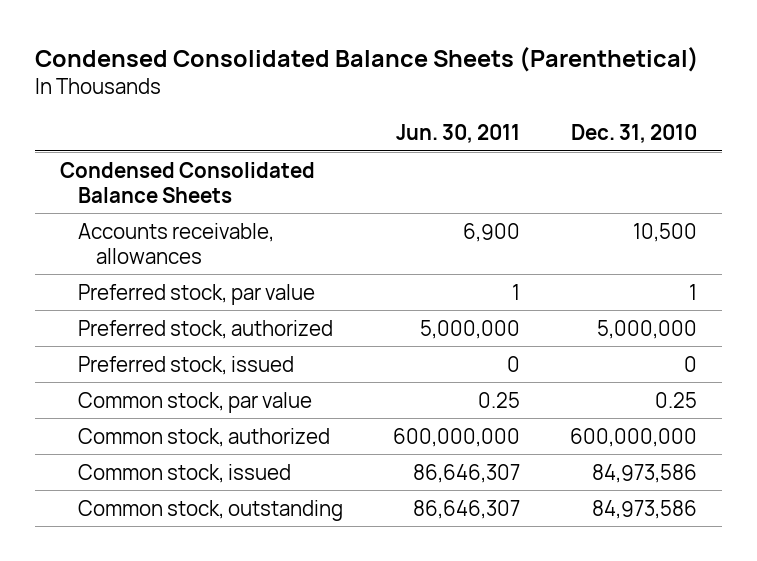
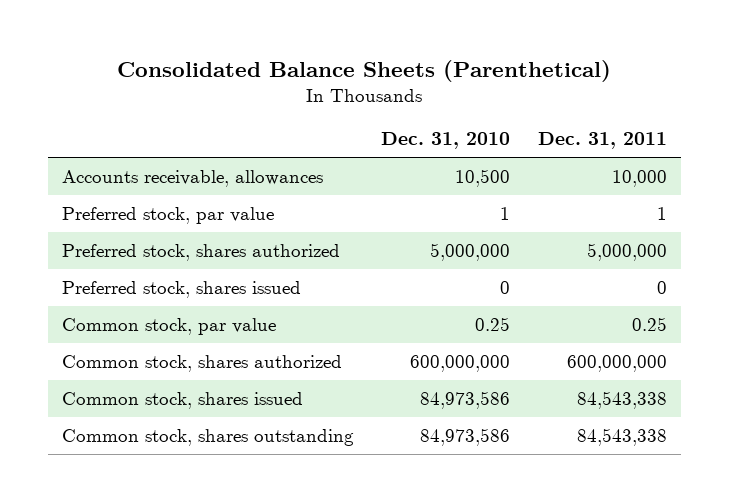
- Condensed Consolidated Balance Sheets (Parenthetical)
+ Consolidated Balance Sheets (Parenthetical)
- | Jun. 30, 2011 | Dec. 31, 2010
+ | Dec. 31, 2010 | Dec. 31, 2011
- Condensed Consolidated Balance Sheets
- Preferred stock, authorized | 5,000,000 | 5,000,000
- Preferred stock, issued | 0 | 0
+ Preferred stock, shares authorized | 5,000,000 | 5,000,000
+ Preferred stock, shares issued | 0 | 0
- Common stock, authorized | 600,000,000 | 600,000,000
- Common stock, issued | 86,646,307 | 84,973,586
- Common stock, outstanding | 86,646,307 | 84,973,586
+ Common stock, shares authorized | 600,000,000 | 600,000,000
+ Common stock, shares issued | 84,973,586 | 84,543,338
+ Common stock, shares outstanding | 84,973,586 | 84,543,338

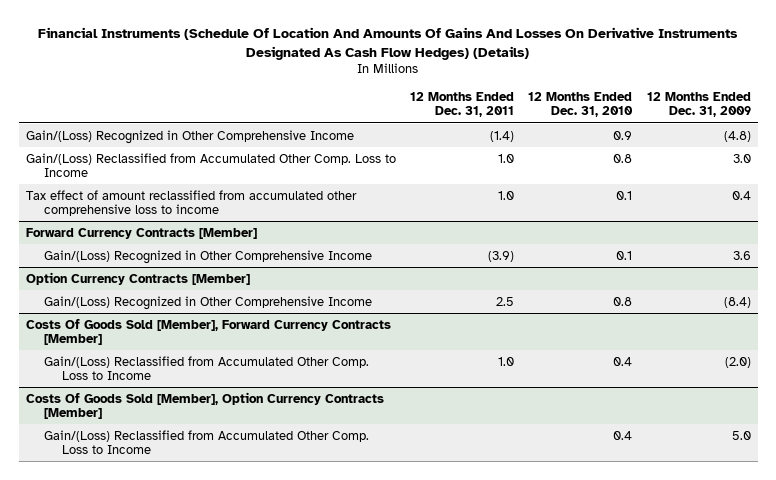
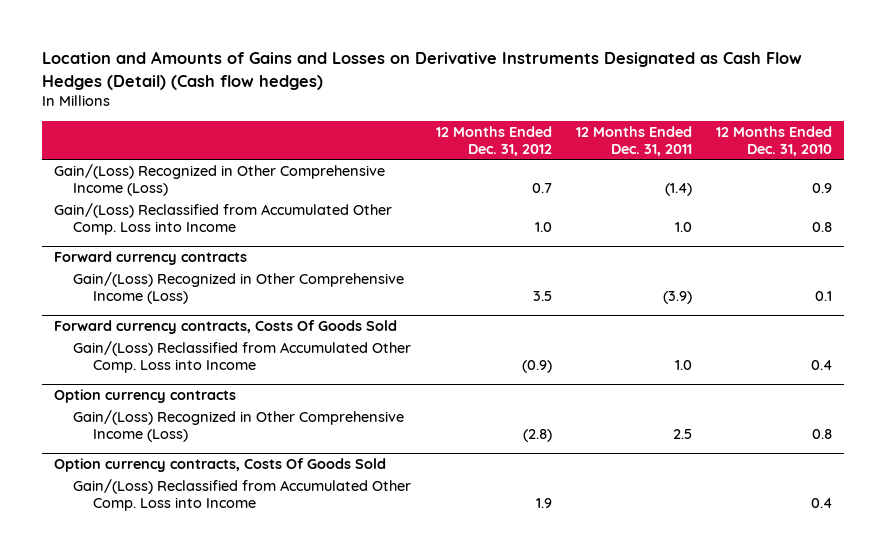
- Financial Instruments (Schedule Of Location And Amounts Of Gains And Losses On Derivative Instruments Designated As Cash Flow Hedges) (Details)
+ Location and Amounts of Gains and Losses on Derivative Instruments Designated as Cash Flow Hedges (Detail) (Cash flow hedges)
- | 12 Months Ended Dec. 31, 2011 | 12 Months Ended Dec. 31, 2010 | 12 Months Ended Dec. 31, 2009
+ | 12 Months Ended Dec. 31, 2012 | 12 Months Ended Dec. 31, 2011 | 12 Months Ended Dec. 31, 2010
- Gain/(Loss) Recognized in Other Comprehensive Income | (1.4) | 0.9 | (4.8)
- Gain/(Loss) Reclassified from Accumulated Other Comp. Loss to Income | 1.0 | 0.8 | 3.0
- Tax effect of amount reclassified from accumulated other comprehensive loss to income | 1.0 | 0.1 | 0.4
- Forward Currency Contracts [Member]
- Gain/(Loss) Recognized in Other Comprehensive Income | (3.9) | 0.1 | 3.6
- Option Currency Contracts [Member]
- Gain/(Loss) Recognized in Other Comprehensive Income | 2.5 | 0.8 | (8.4)
- Costs Of Goods Sold [Member], Forward Currency Contracts [Member]
- Gain/(Loss) Reclassified from Accumulated Other Comp. Loss to Income | 1.0 | 0.4 | (2.0)
- Costs Of Goods Sold [Member], Option Currency Contracts [Member]
- Gain/(Loss) Reclassified from Accumulated Other Comp. Loss to Income | | 0.4 | 5.0
+ Gain/(Loss) Recognized in Other Comprehensive Income (Loss) | 0.7 | (1.4) | 0.9
+ Gain/(Loss) Reclassified from Accumulated Other Comp. Loss into Income | 1.0 | 1.0 | 0.8
+ Forward currency contracts
+ Gain/(Loss) Recognized in Other Comprehensive Income (Loss) | 3.5 | (3.9) | 0.1
+ Forward currency contracts, Costs Of Goods Sold
+ Gain/(Loss) Reclassified from Accumulated Other Comp. Loss into Income | (0.9) | 1.0 | 0.4
+ Option currency contracts
+ Gain/(Loss) Recognized in Other Comprehensive Income (Loss) | (2.8) | 2.5 | 0.8
+ Option currency contracts, Costs Of Goods Sold
+ Gain/(Loss) Reclassified from Accumulated Other Comp. Loss into Income | 1.9 | | 0.4

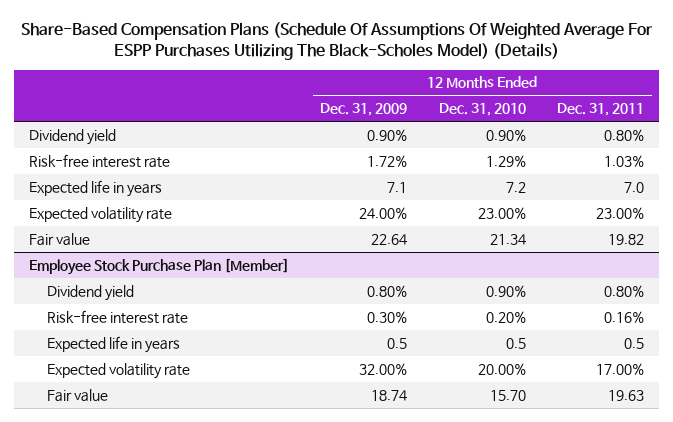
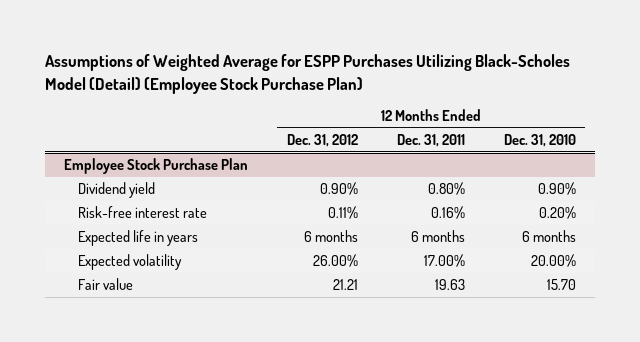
- Share-Based Compensation Plans (Schedule Of Assumptions Of Weighted Average For ESPP Purchases Utilizing The Black-Scholes Model) (Details)
+ Assumptions of Weighted Average for ESPP Purchases Utilizing Black-Scholes Model (Detail) (Employee Stock Purchase Plan)
- | 12 Months Ended Dec. 31, 2009 | 12 Months Ended Dec. 31, 2010 | 12 Months Ended Dec. 31, 2011
+ | 12 Months Ended Dec. 31, 2012 | 12 Months Ended Dec. 31, 2011 | 12 Months Ended Dec. 31, 2010
- Dividend yield | 0.90% | 0.90% | 0.80%
- Risk-free interest rate | 1.72% | 1.29% | 1.03%
- Expected life in years | 7.1 | 7.2 | 7.0
- Expected volatility rate | 24.00% | 23.00% | 23.00%
- Fair value | 22.64 | 21.34 | 19.82
- Employee Stock Purchase Plan [Member]
+ Employee Stock Purchase Plan
- Expected life in years | 0.5 | 0.5 | 0.5
- Expected volatility rate | 32.00% | 20.00% | 17.00%
+ Expected life in years | 6 months | 6 months | 6 months
+ Expected volatility | 26.00% | 17.00% | 20.00%

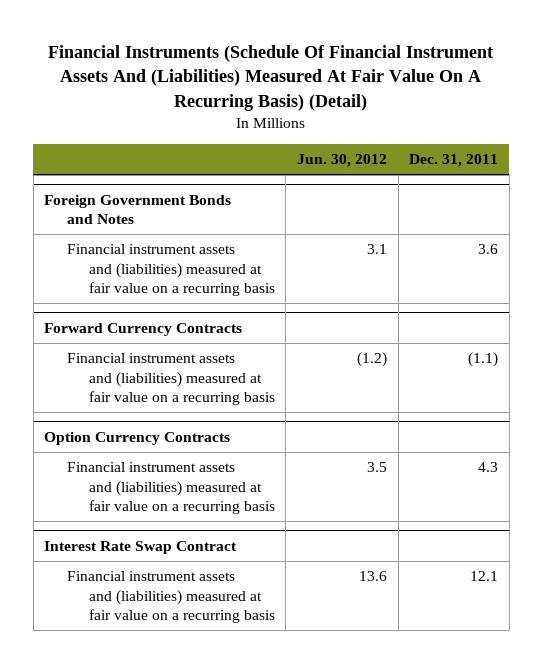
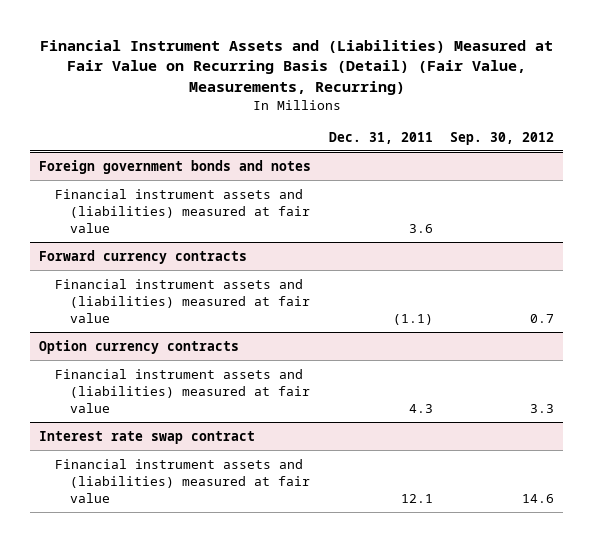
- Financial Instruments (Schedule Of Financial Instrument Assets And (Liabilities) Measured At Fair Value On A Recurring Basis) (Detail)
+ Financial Instrument Assets and (Liabilities) Measured at Fair Value on Recurring Basis (Detail) (Fair Value, Measurements, Recurring)
- | Jun. 30, 2012 | Dec. 31, 2011
+ | Dec. 31, 2011 | Sep. 30, 2012
- Foreign Government Bonds and Notes
- Financial instrument assets and (liabilities) measured at fair value on a recurring basis | 3.1 | 3.6
- Forward Currency Contracts
- Financial instrument assets and (liabilities) measured at fair value on a recurring basis | (1.2) | (1.1)
- Option Currency Contracts
- Financial instrument assets and (liabilities) measured at fair value on a recurring basis | 3.5 | 4.3
- Interest Rate Swap Contract
- Financial instrument assets and (liabilities) measured at fair value on a recurring basis | 13.6 | 12.1
+ Foreign government bonds and notes
+ Financial instrument assets and (liabilities) measured at fair value | 3.6 |
+ Forward currency contracts
+ Financial instrument assets and (liabilities) measured at fair value | (1.1) | 0.7
+ Option currency contracts
+ Financial instrument assets and (liabilities) measured at fair value | 4.3 | 3.3
+ Interest rate swap contract
+ Financial instrument assets and (liabilities) measured at fair value | 12.1 | 14.6

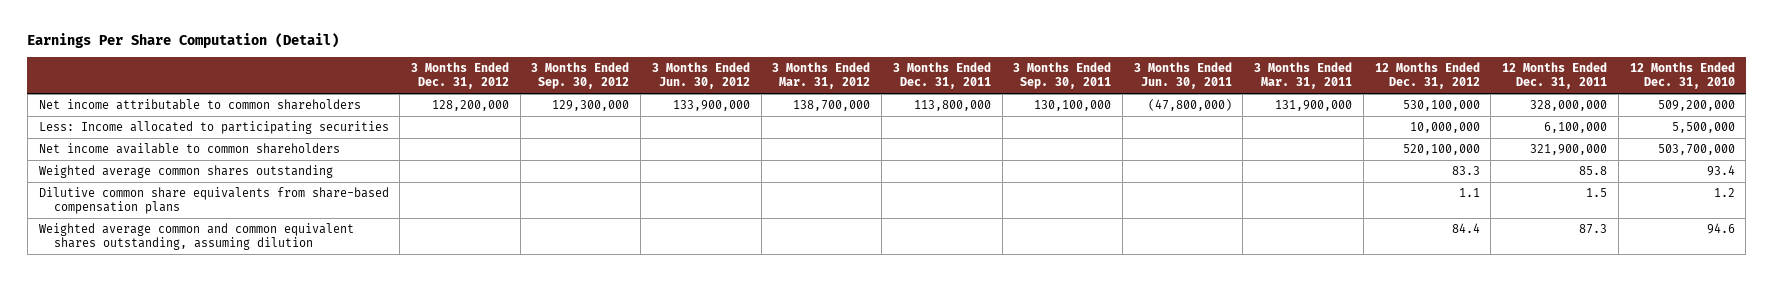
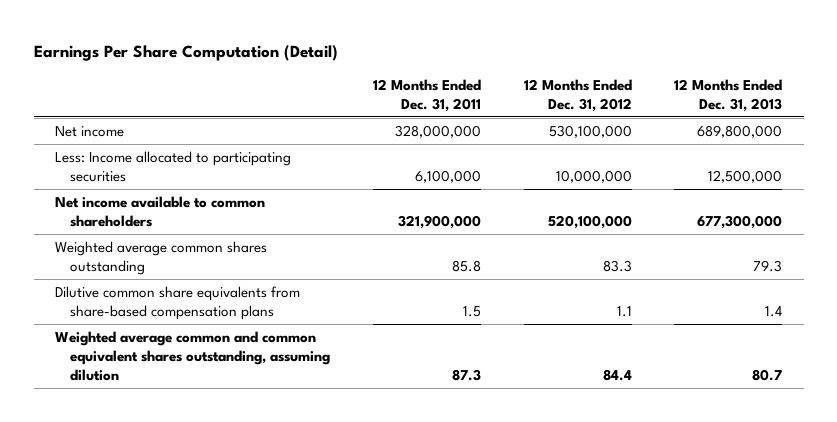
- | 3 Months Ended Dec. 31, 2012 | 3 Months Ended Sep. 30, 2012 | 3 Months Ended Jun. 30, 2012 | 3 Months Ended Mar. 31, 2012 | 3 Months Ended Dec. 31, 2011 | 3 Months Ended Sep. 30, 2011 | 3 Months Ended Jun. 30, 2011 | 3 Months Ended Mar. 31, 2011 | 12 Months Ended Dec. 31, 2012 | 12 Months Ended Dec. 31, 2011 | 12 Months Ended Dec. 31, 2010
+ | 12 Months Ended Dec. 31, 2011 | 12 Months Ended Dec. 31, 2012 | 12 Months Ended Dec. 31, 2013
- Net income attributable to common shareholders | 128,200,000 | 129,300,000 | 133,900,000 | 138,700,000 | 113,800,000 | 130,100,000 | (47,800,000) | 131,900,000 | 530,100,000 | 328,000,000 | 509,200,000
+ Net income | 328,000,000 | 530,100,000 | 689,800,000

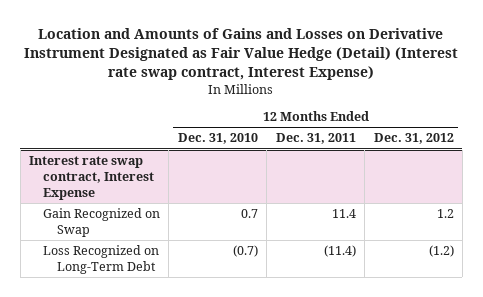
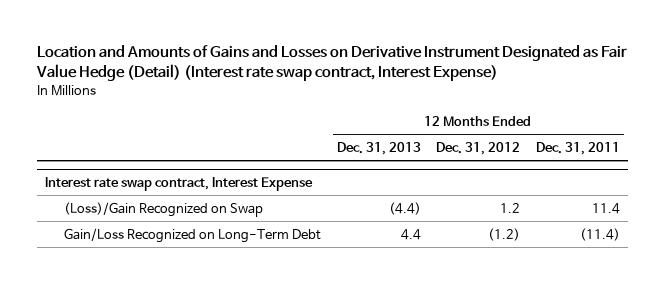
- | 12 Months Ended Dec. 31, 2010 | 12 Months Ended Dec. 31, 2011 | 12 Months Ended Dec. 31, 2012
+ | 12 Months Ended Dec. 31, 2013 | 12 Months Ended Dec. 31, 2012 | 12 Months Ended Dec. 31, 2011
@ Interest rate swap contract, Interest Expense
- Gain Recognized on Swap | 0.7 | 11.4 | 1.2
- Loss Recognized on Long-Term Debt | (0.7) | (11.4) | (1.2)
+ (Loss)/Gain Recognized on Swap | (4.4) | 1.2 | 11.4
+ Gain/Loss Recognized on Long-Term Debt | 4.4 | (1.2) | (11.4)

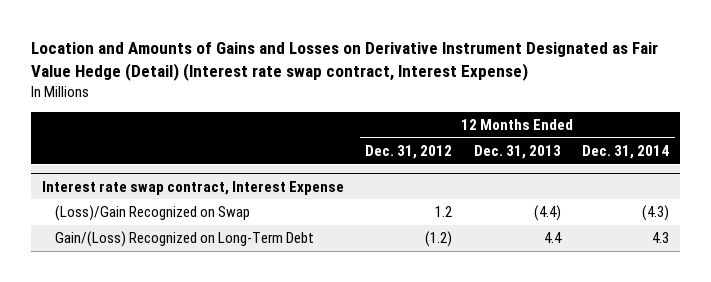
- | 12 Months Ended Dec. 31, 2013 | 12 Months Ended Dec. 31, 2012 | 12 Months Ended Dec. 31, 2011
+ | 12 Months Ended Dec. 31, 2012 | 12 Months Ended Dec. 31, 2013 | 12 Months Ended Dec. 31, 2014
@ Interest rate swap contract, Interest Expense
- Gain/Loss Recognized on Long-Term Debt | 4.4 | (1.2) | (11.4)
+ Gain/(Loss) Recognized on Long-Term Debt | (1.2) | 4.4 | 4.3

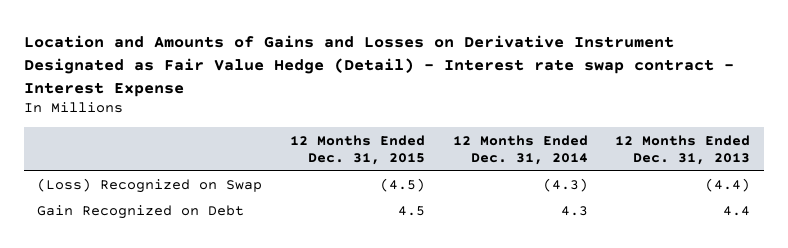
- Location and Amounts of Gains and Losses on Derivative Instrument Designated as Fair Value Hedge (Detail) (Interest rate swap contract, Interest Expense)
+ Location and Amounts of Gains and Losses on Derivative Instrument Designated as Fair Value Hedge (Detail) - Interest rate swap contract - Interest Expense
- | 12 Months Ended Dec. 31, 2012 | 12 Months Ended Dec. 31, 2013 | 12 Months Ended Dec. 31, 2014
+ | 12 Months Ended Dec. 31, 2015 | 12 Months Ended Dec. 31, 2014 | 12 Months Ended Dec. 31, 2013
- Interest rate swap contract, Interest Expense
- (Loss)/Gain Recognized on Swap | 1.2 | (4.4) | (4.3)
- Gain/(Loss) Recognized on Long-Term Debt | (1.2) | 4.4 | 4.3
+ (Loss) Recognized on Swap | (4.5) | (4.3) | (4.4)
+ Gain Recognized on Debt | 4.5 | 4.3 | 4.4

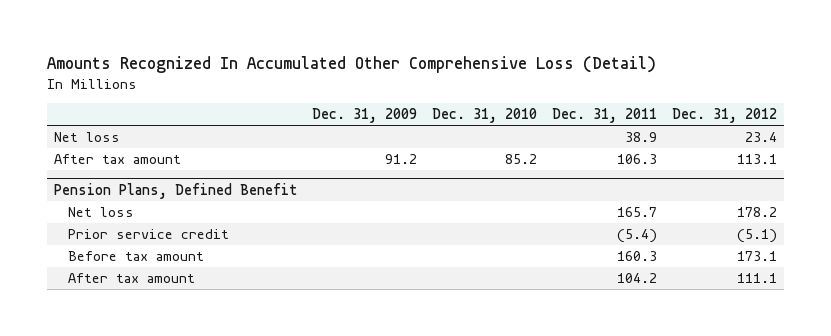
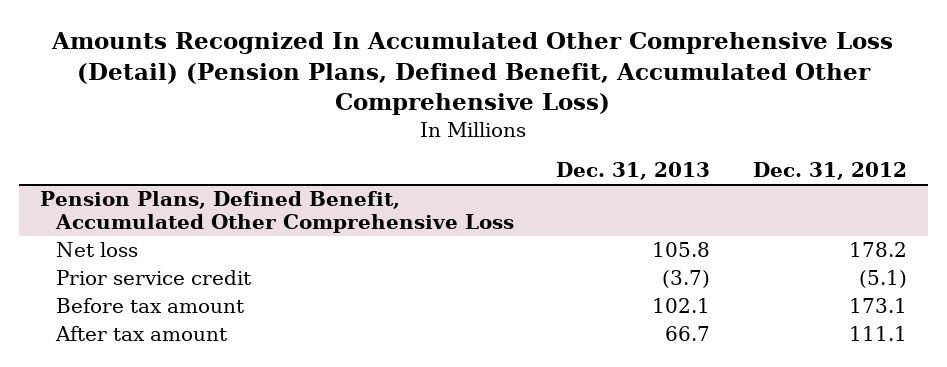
- Amounts Recognized In Accumulated Other Comprehensive Loss (Detail)
+ Amounts Recognized In Accumulated Other Comprehensive Loss (Detail) (Pension Plans, Defined Benefit, Accumulated Other Comprehensive Loss)
- | Dec. 31, 2009 | Dec. 31, 2010 | Dec. 31, 2011 | Dec. 31, 2012
+ | Dec. 31, 2013 | Dec. 31, 2012
- Net loss | | | 38.9 | 23.4
- After tax amount | 91.2 | 85.2 | 106.3 | 113.1
- Pension Plans, Defined Benefit
+ Pension Plans, Defined Benefit, Accumulated Other Comprehensive Loss

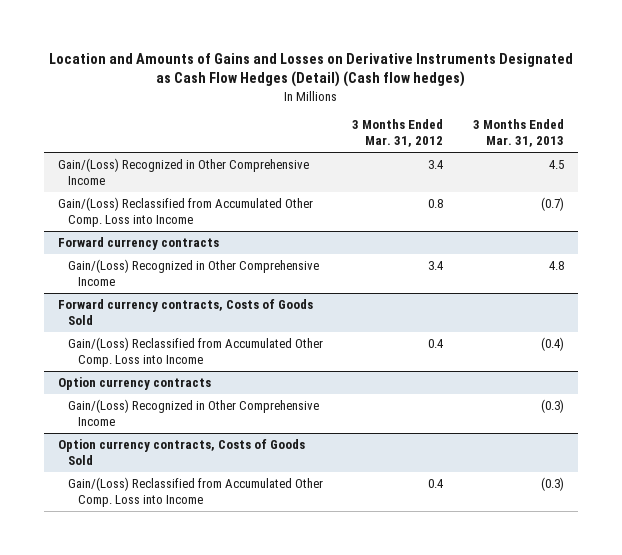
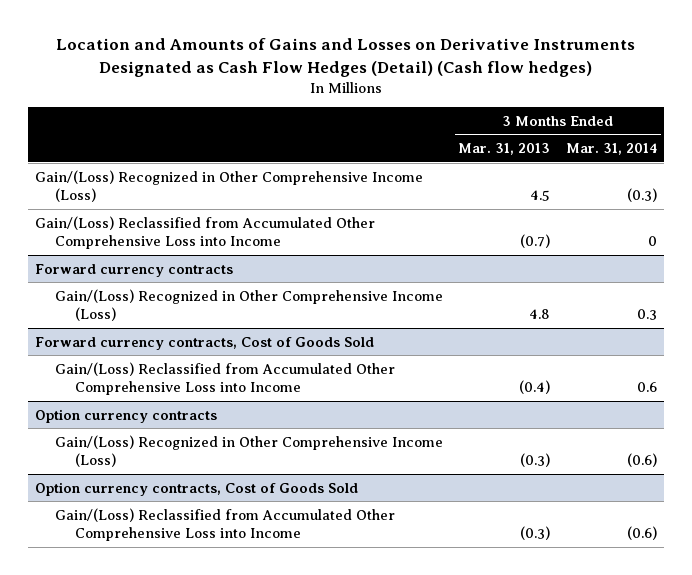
- | 3 Months Ended Mar. 31, 2012 | 3 Months Ended Mar. 31, 2013
+ | 3 Months Ended Mar. 31, 2013 | 3 Months Ended Mar. 31, 2014
- Gain/(Loss) Recognized in Other Comprehensive Income | 3.4 | 4.5
- Gain/(Loss) Reclassified from Accumulated Other Comp. Loss into Income | 0.8 | (0.7)
+ Gain/(Loss) Recognized in Other Comprehensive Income (Loss) | 4.5 | (0.3)
+ Gain/(Loss) Reclassified from Accumulated Other Comprehensive Loss into Income | (0.7) | 0
@ Forward currency contracts
- Gain/(Loss) Recognized in Other Comprehensive Income | 3.4 | 4.8
- Forward currency contracts, Costs of Goods Sold
- Gain/(Loss) Reclassified from Accumulated Other Comp. Loss into Income | 0.4 | (0.4)
@ Forward currency contracts
+ Gain/(Loss) Recognized in Other Comprehensive Income (Loss) | 4.8 | 0.3
+ Forward currency contracts, Cost of Goods Sold
+ Gain/(Loss) Reclassified from Accumulated Other Comprehensive Loss into Income | (0.4) | 0.6
@ Option currency contracts
- Gain/(Loss) Recognized in Other Comprehensive Income | | (0.3)
- Option currency contracts, Costs of Goods Sold
- Gain/(Loss) Reclassified from Accumulated Other Comp. Loss into Income | 0.4 | (0.3)
@ Option currency contracts
+ Gain/(Loss) Recognized in Other Comprehensive Income (Loss) | (0.3) | (0.6)
+ Option currency contracts, Cost of Goods Sold
+ Gain/(Loss) Reclassified from Accumulated Other Comprehensive Loss into Income | (0.3) | (0.6)

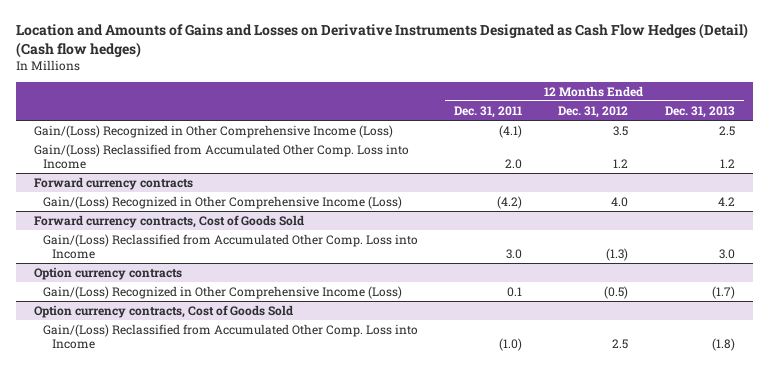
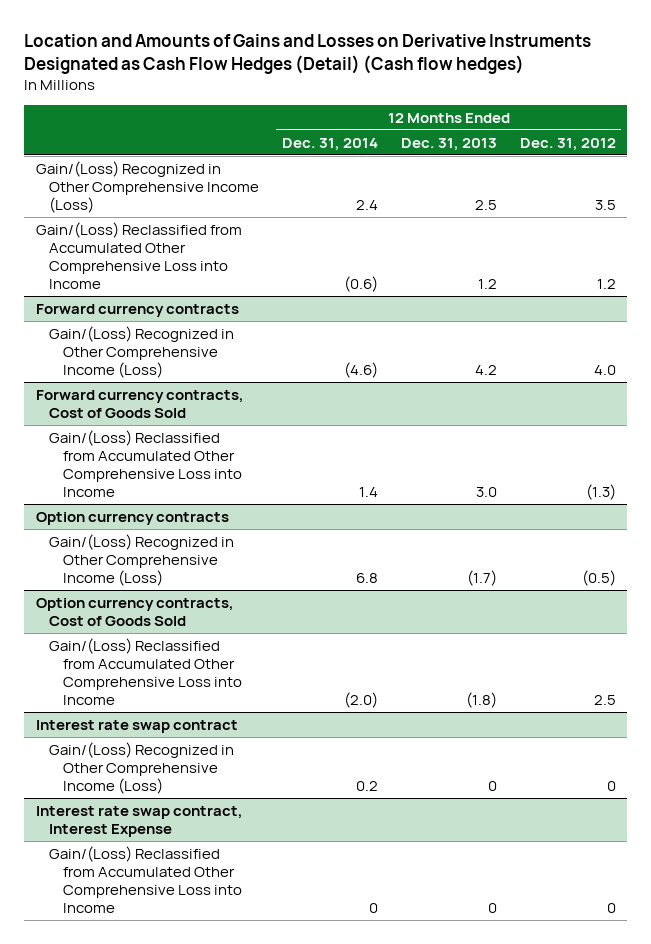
- | 12 Months Ended Dec. 31, 2011 | 12 Months Ended Dec. 31, 2012 | 12 Months Ended Dec. 31, 2013
+ | 12 Months Ended Dec. 31, 2014 | 12 Months Ended Dec. 31, 2013 | 12 Months Ended Dec. 31, 2012
- Gain/(Loss) Reclassified from Accumulated Other Comp. Loss into Income | 2.0 | 1.2 | 1.2
+ Gain/(Loss) Reclassified from Accumulated Other Comprehensive Loss into Income | (0.6) | 1.2 | 1.2
@ Forward currency contracts, Cost of Goods Sold
- Gain/(Loss) Reclassified from Accumulated Other Comp. Loss into Income | 3.0 | (1.3) | 3.0
+ Gain/(Loss) Reclassified from Accumulated Other Comprehensive Loss into Income | 1.4 | 3.0 | (1.3)
@ Option currency contracts, Cost of Goods Sold
- Gain/(Loss) Reclassified from Accumulated Other Comp. Loss into Income | (1.0) | 2.5 | (1.8)
+ Gain/(Loss) Reclassified from Accumulated Other Comprehensive Loss into Income | (2.0) | (1.8) | 2.5
+ Interest rate swap contract
+ Gain/(Loss) Recognized in Other Comprehensive Income (Loss) | 0.2 | 0 | 0
+ Interest rate swap contract, Interest Expense
+ Gain/(Loss) Reclassified from Accumulated Other Comprehensive Loss into Income | 0 | 0 | 0

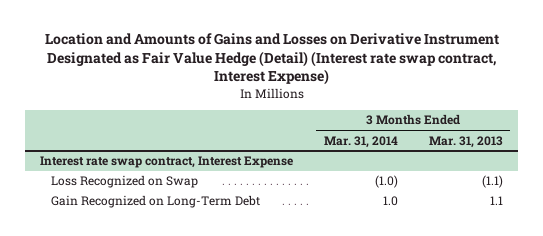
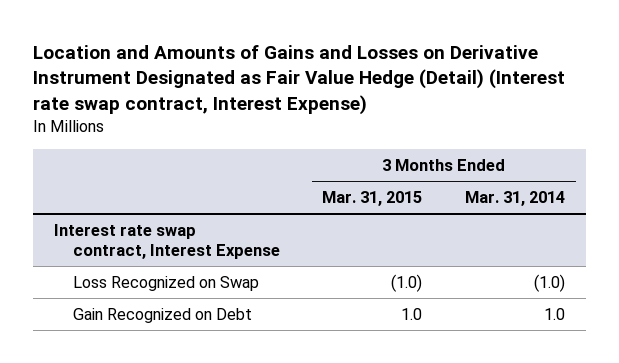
- | 3 Months Ended Mar. 31, 2014 | 3 Months Ended Mar. 31, 2013
+ | 3 Months Ended Mar. 31, 2015 | 3 Months Ended Mar. 31, 2014
@ Interest rate swap contract, Interest Expense
- Gain Recognized on Long-Term Debt | 1.0 | 1.1
+ Gain Recognized on Debt | 1.0 | 1.0

